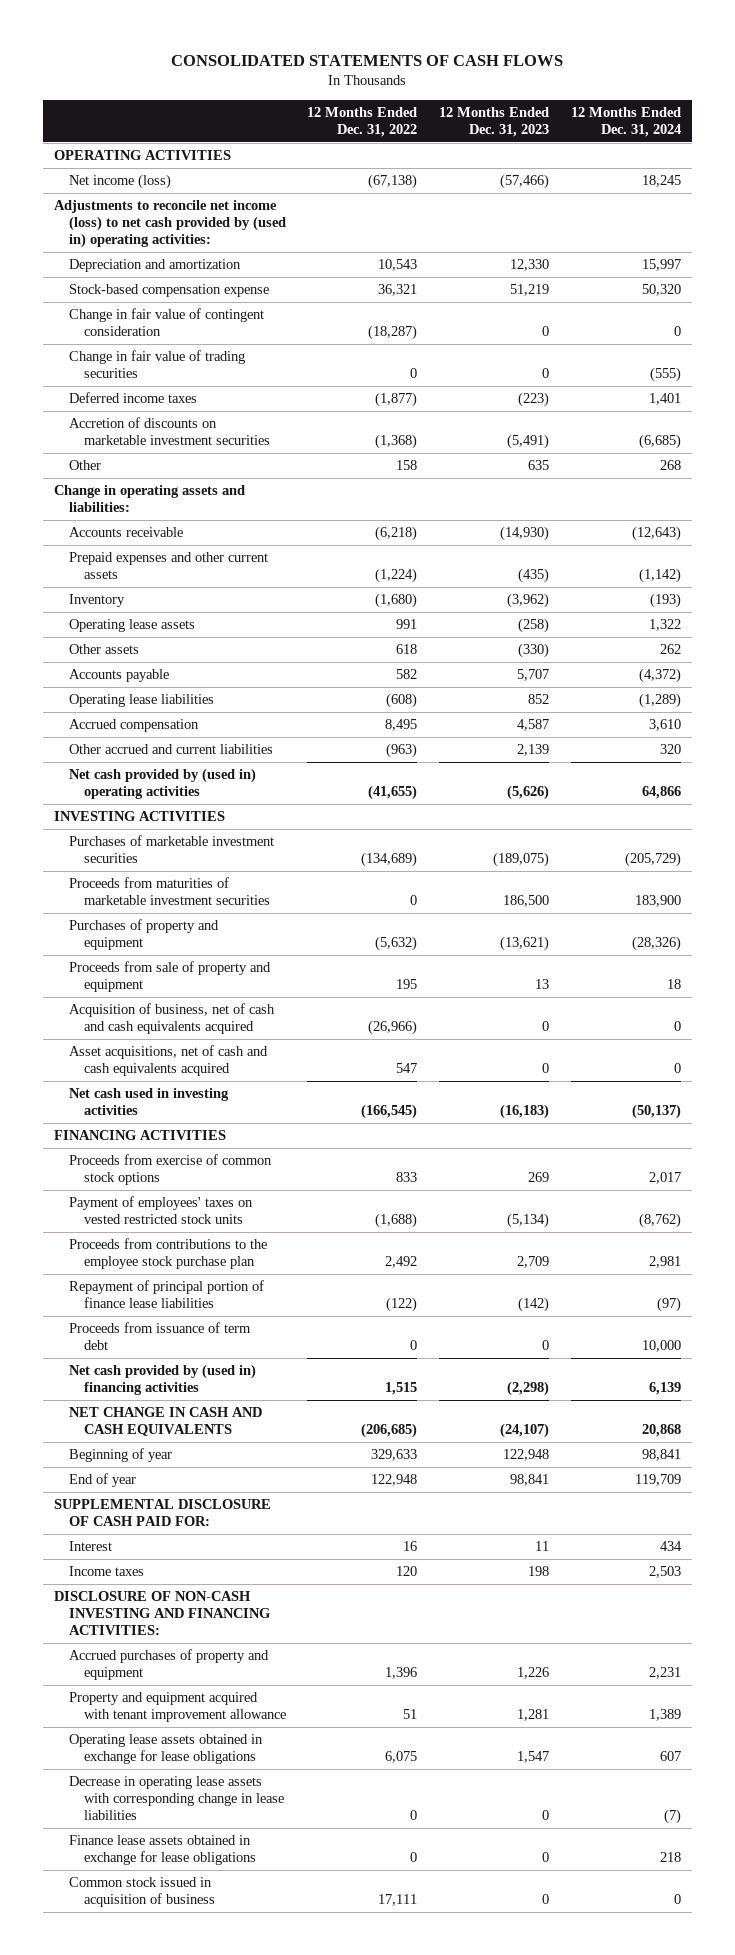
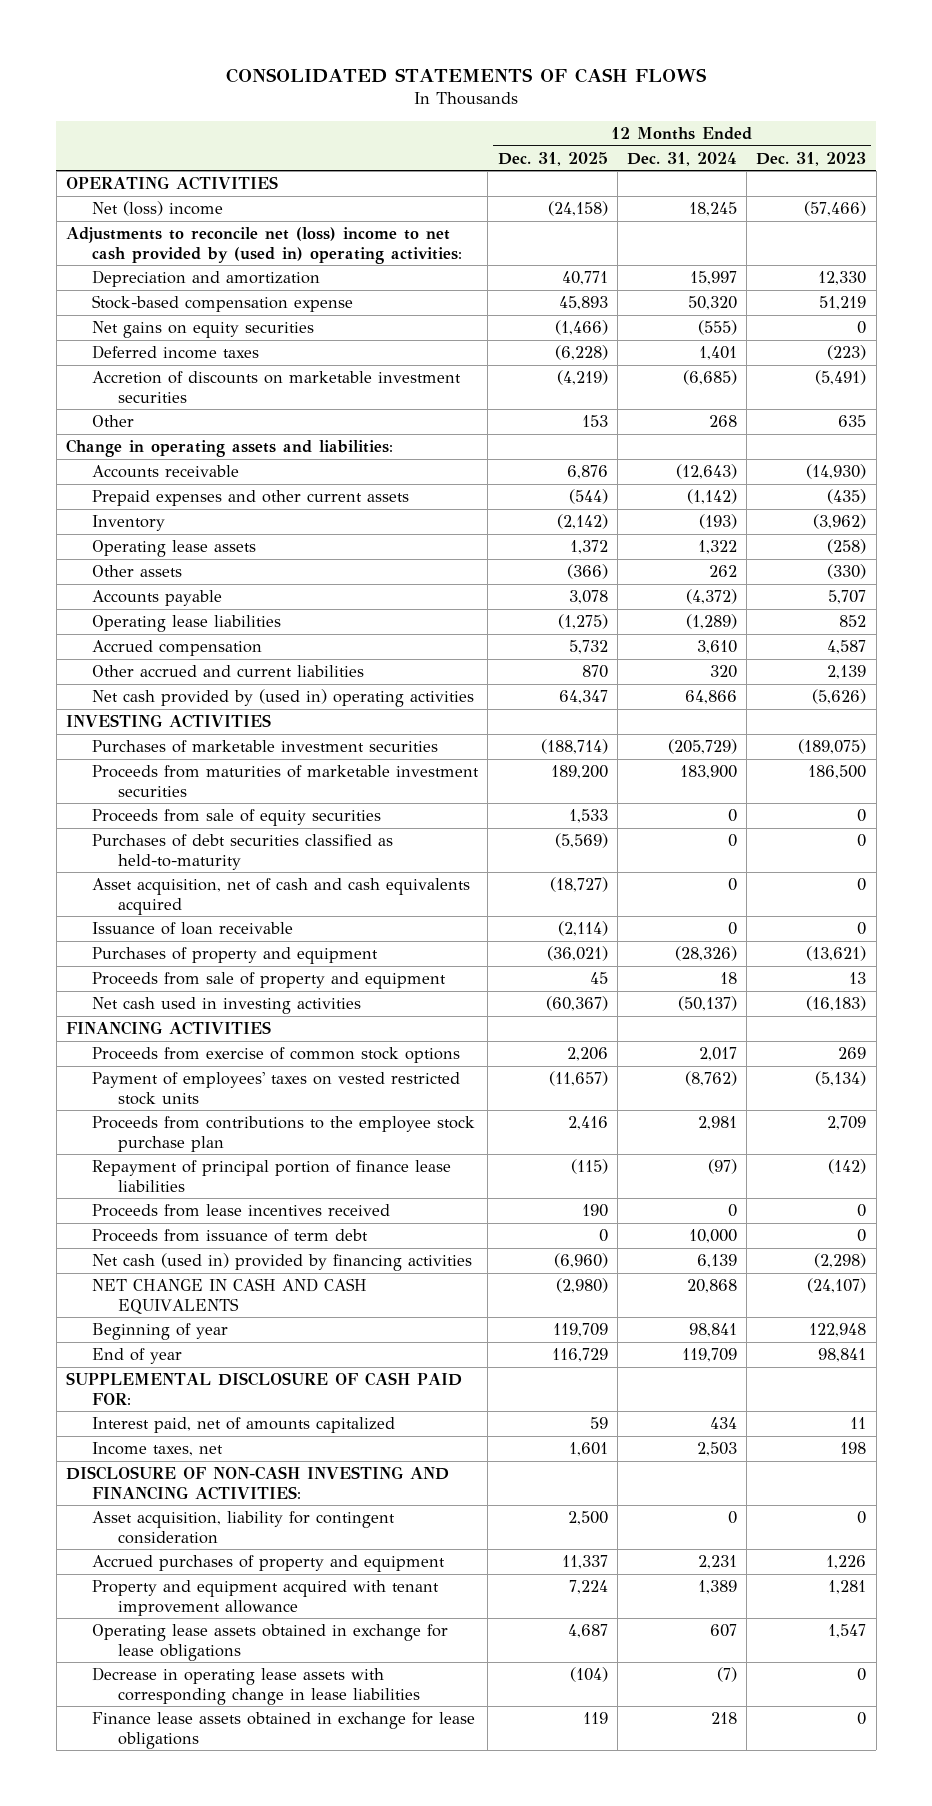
- | 12 Months Ended Dec. 31, 2022 | 12 Months Ended Dec. 31, 2023 | 12 Months Ended Dec. 31, 2024
+ | 12 Months Ended Dec. 31, 2025 | 12 Months Ended Dec. 31, 2024 | 12 Months Ended Dec. 31, 2023
- Net income (loss) | (67,138) | (57,466) | 18,245
- Adjustments to reconcile net income (loss) to net cash provided by (used in) operating activities:
+ Net (loss) income | (24,158) | 18,245 | (57,466)
+ Adjustments to reconcile net (loss) income to net cash provided by (used in) operating activities:
- Change in fair value of contingent consideration | (18,287) | 0 | 0
- Change in fair value of trading securities | 0 | 0 | (555)
+ Net gains on equity securities | (1,466) | (555) | 0
+ Proceeds from sale of equity securities | 1,533 | 0 | 0
+ Purchases of debt securities classified as held-to-maturity | (5,569) | 0 | 0
+ Asset acquisition, net of cash and cash equivalents acquired | (18,727) | 0 | 0
+ Issuance of loan receivable | (2,114) | 0 | 0
- Acquisition of business, net of cash and cash equivalents acquired | (26,966) | 0 | 0
- Asset acquisitions, net of cash and cash equivalents acquired | 547 | 0 | 0
+ Proceeds from lease incentives received | 190 | 0 | 0
- Net cash provided by (used in) financing activities | 1,515 | (2,298) | 6,139
+ Net cash (used in) provided by financing activities | (6,960) | 6,139 | (2,298)
- Interest | 16 | 11 | 434
- Income taxes | 120 | 198 | 2,503
+ Interest paid, net of amounts capitalized | 59 | 434 | 11
+ Income taxes, net | 1,601 | 2,503 | 198
+ Asset acquisition, liability for contingent consideration | 2,500 | 0 | 0
- Common stock issued in acquisition of business | 17,111 | 0 | 0

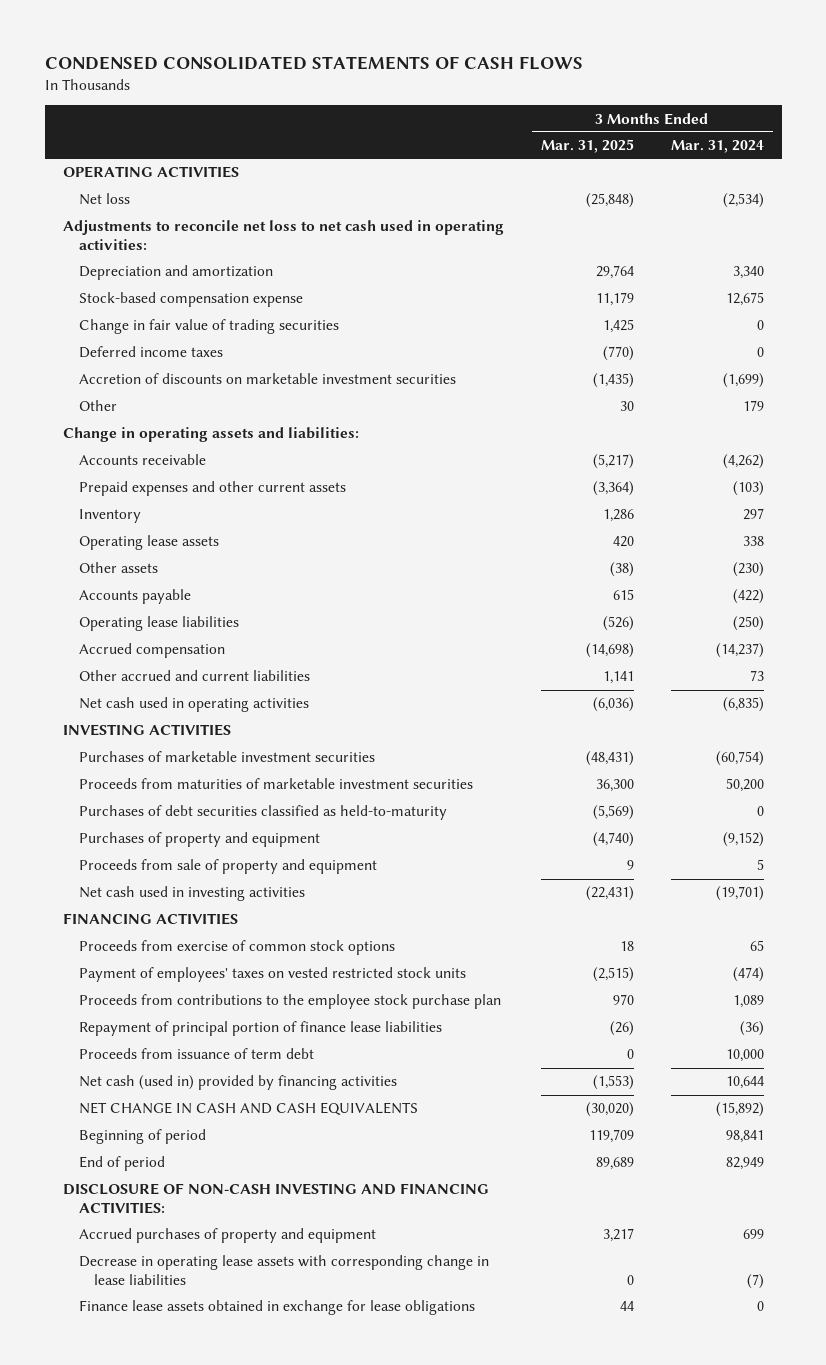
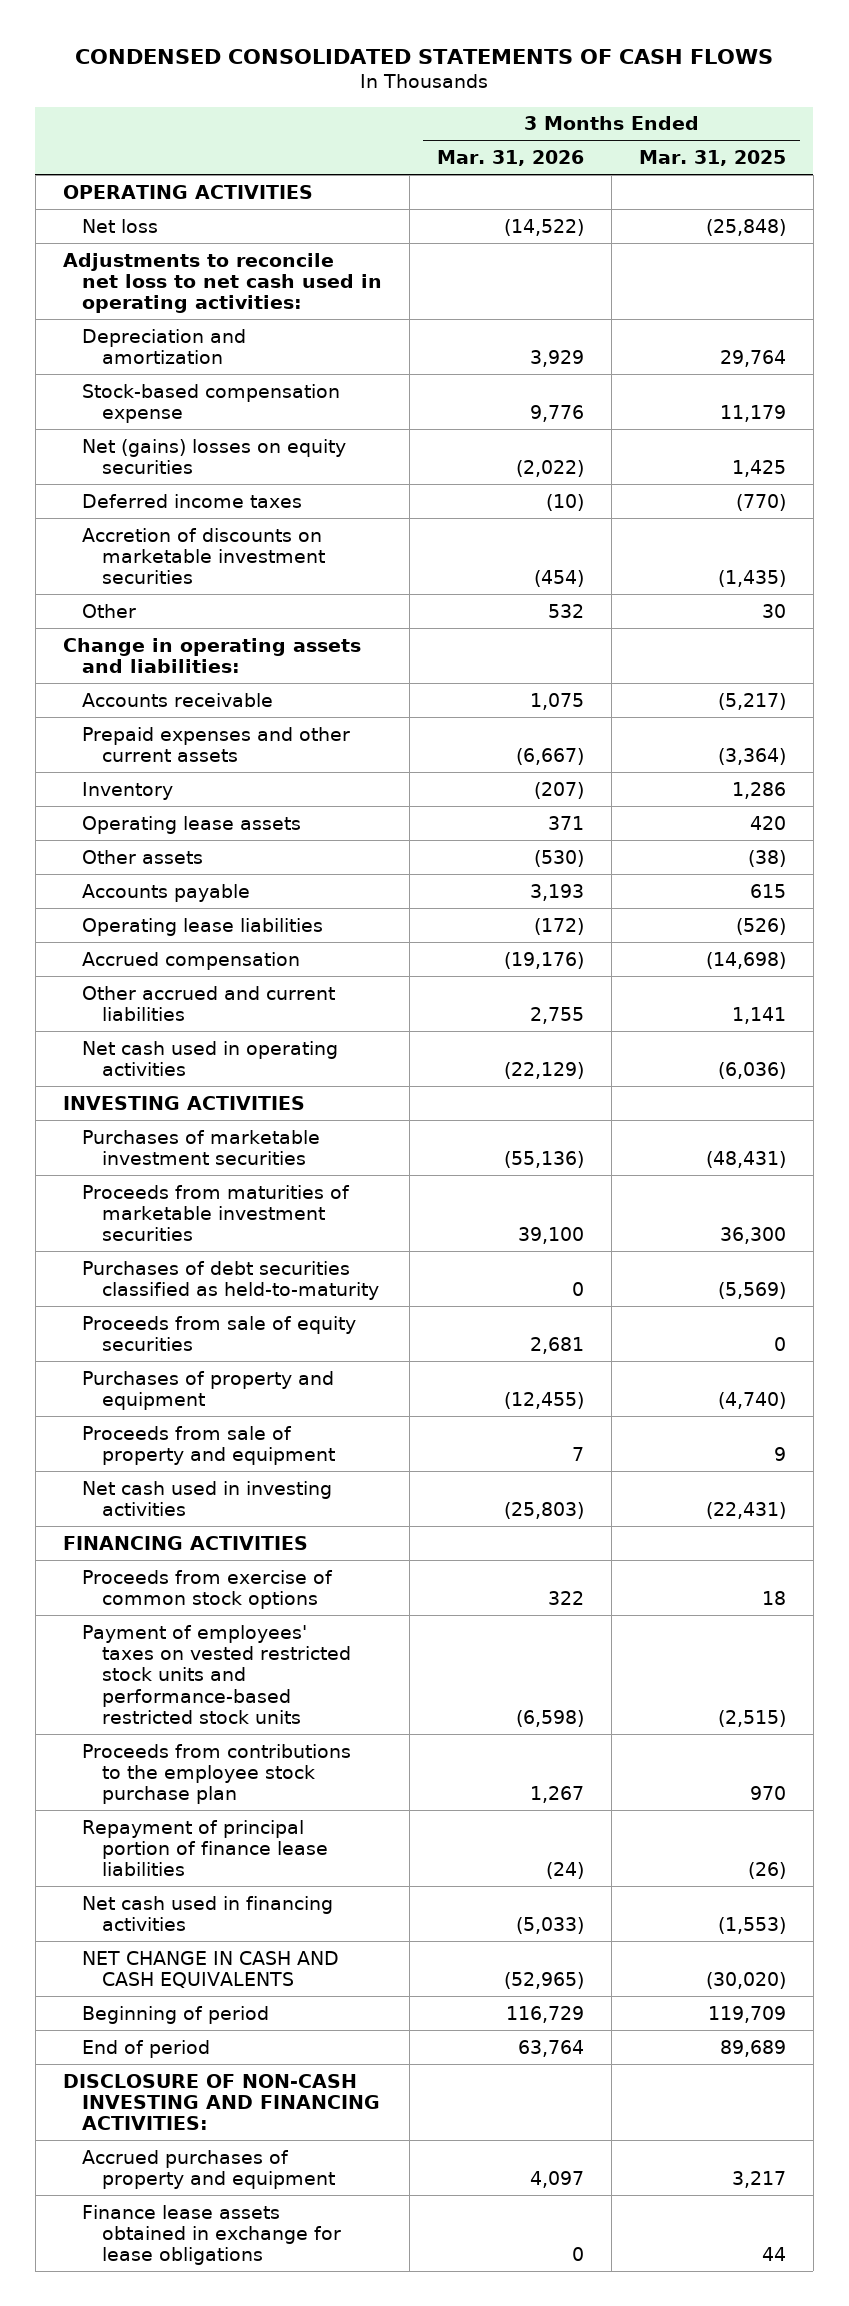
- | 3 Months Ended Mar. 31, 2025 | 3 Months Ended Mar. 31, 2024
+ | 3 Months Ended Mar. 31, 2026 | 3 Months Ended Mar. 31, 2025
- Change in fair value of trading securities | 1,425 | 0
+ Net (gains) losses on equity securities | (2,022) | 1,425
+ Proceeds from sale of equity securities | 2,681 | 0
- Payment of employees' taxes on vested restricted stock units | (2,515) | (474)
+ Payment of employees' taxes on vested restricted stock units and performance-based restricted stock units | (6,598) | (2,515)
- Proceeds from issuance of term debt | 0 | 10,000
- Net cash (used in) provided by financing activities | (1,553) | 10,644
+ Net cash used in financing activities | (5,033) | (1,553)
- Decrease in operating lease assets with corresponding change in lease liabilities | 0 | (7)

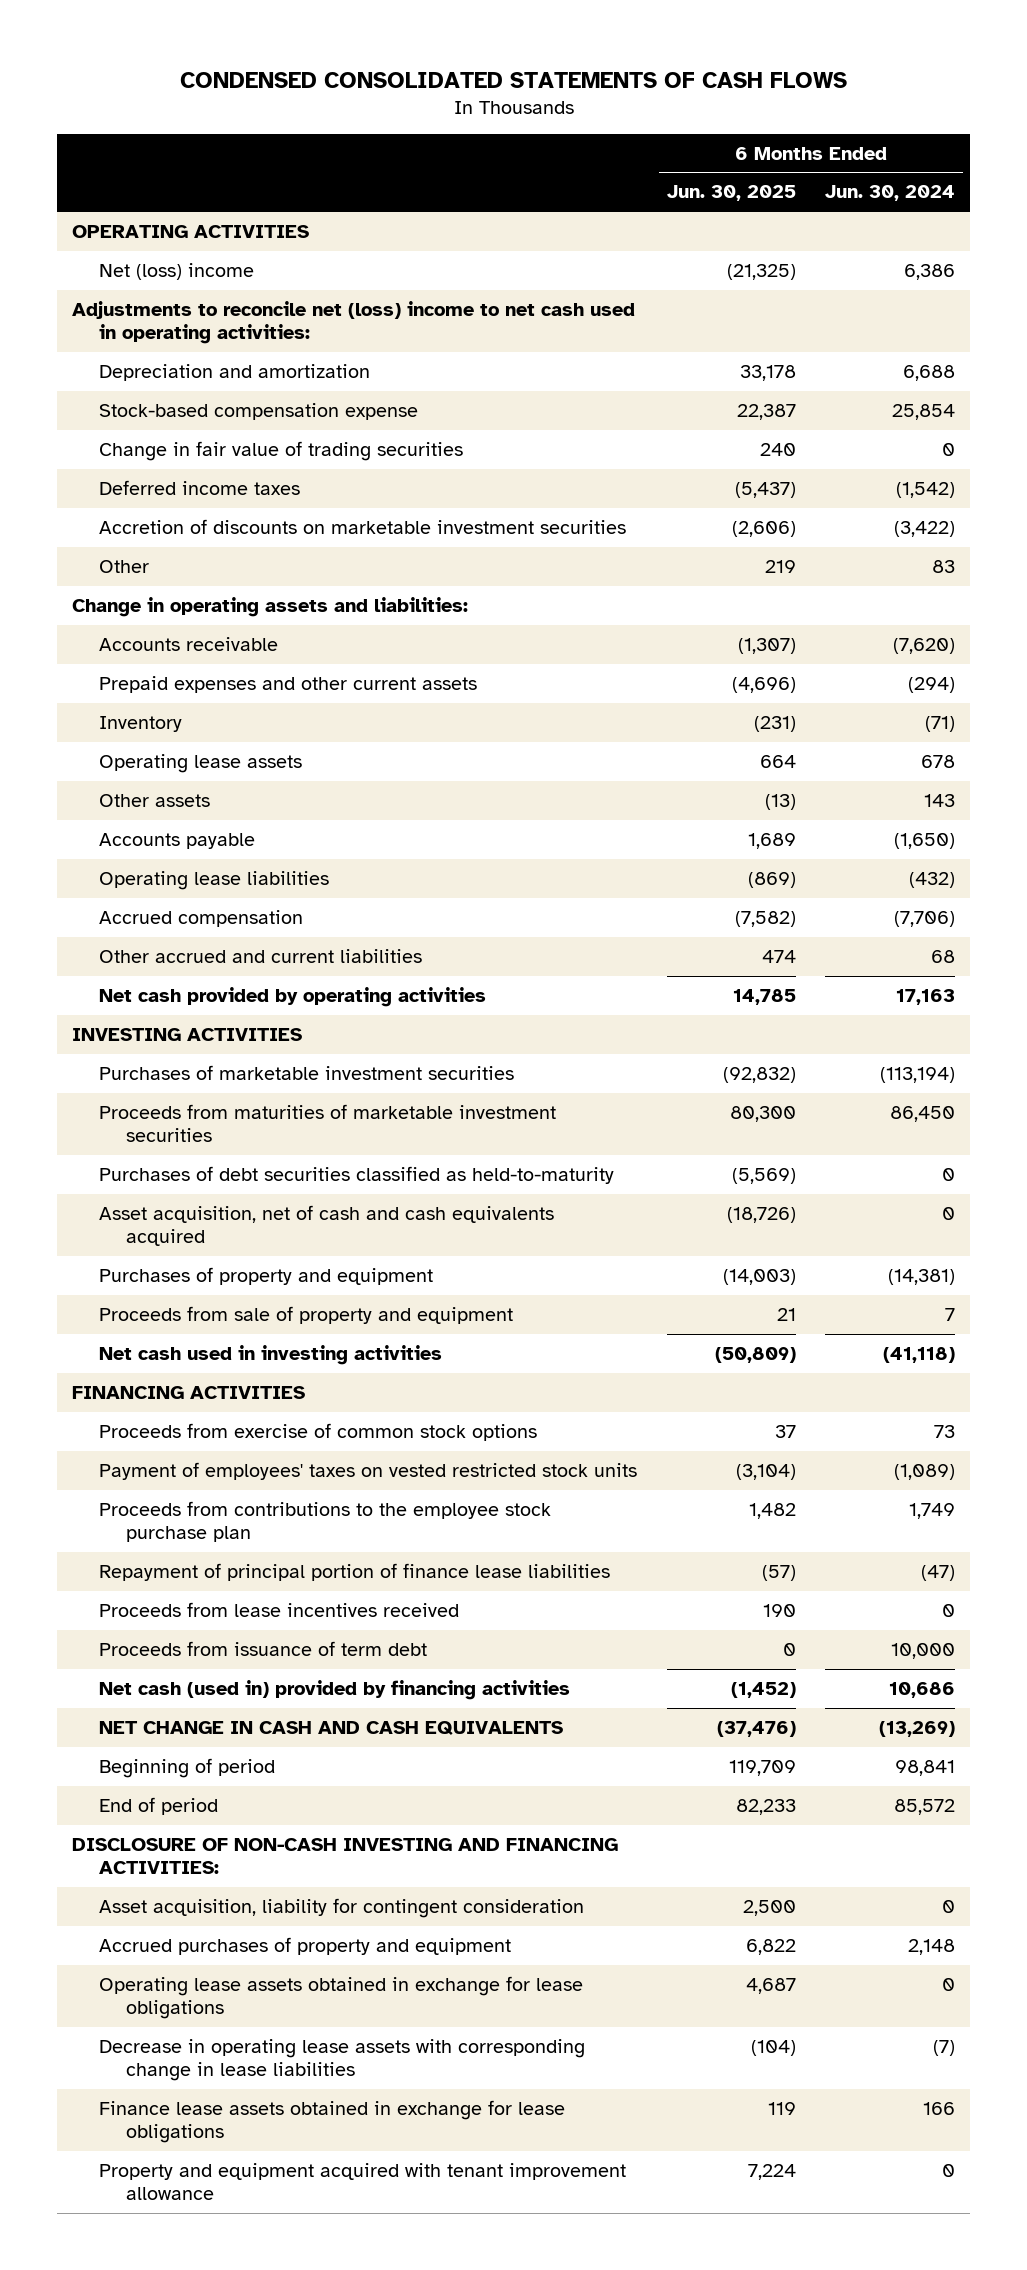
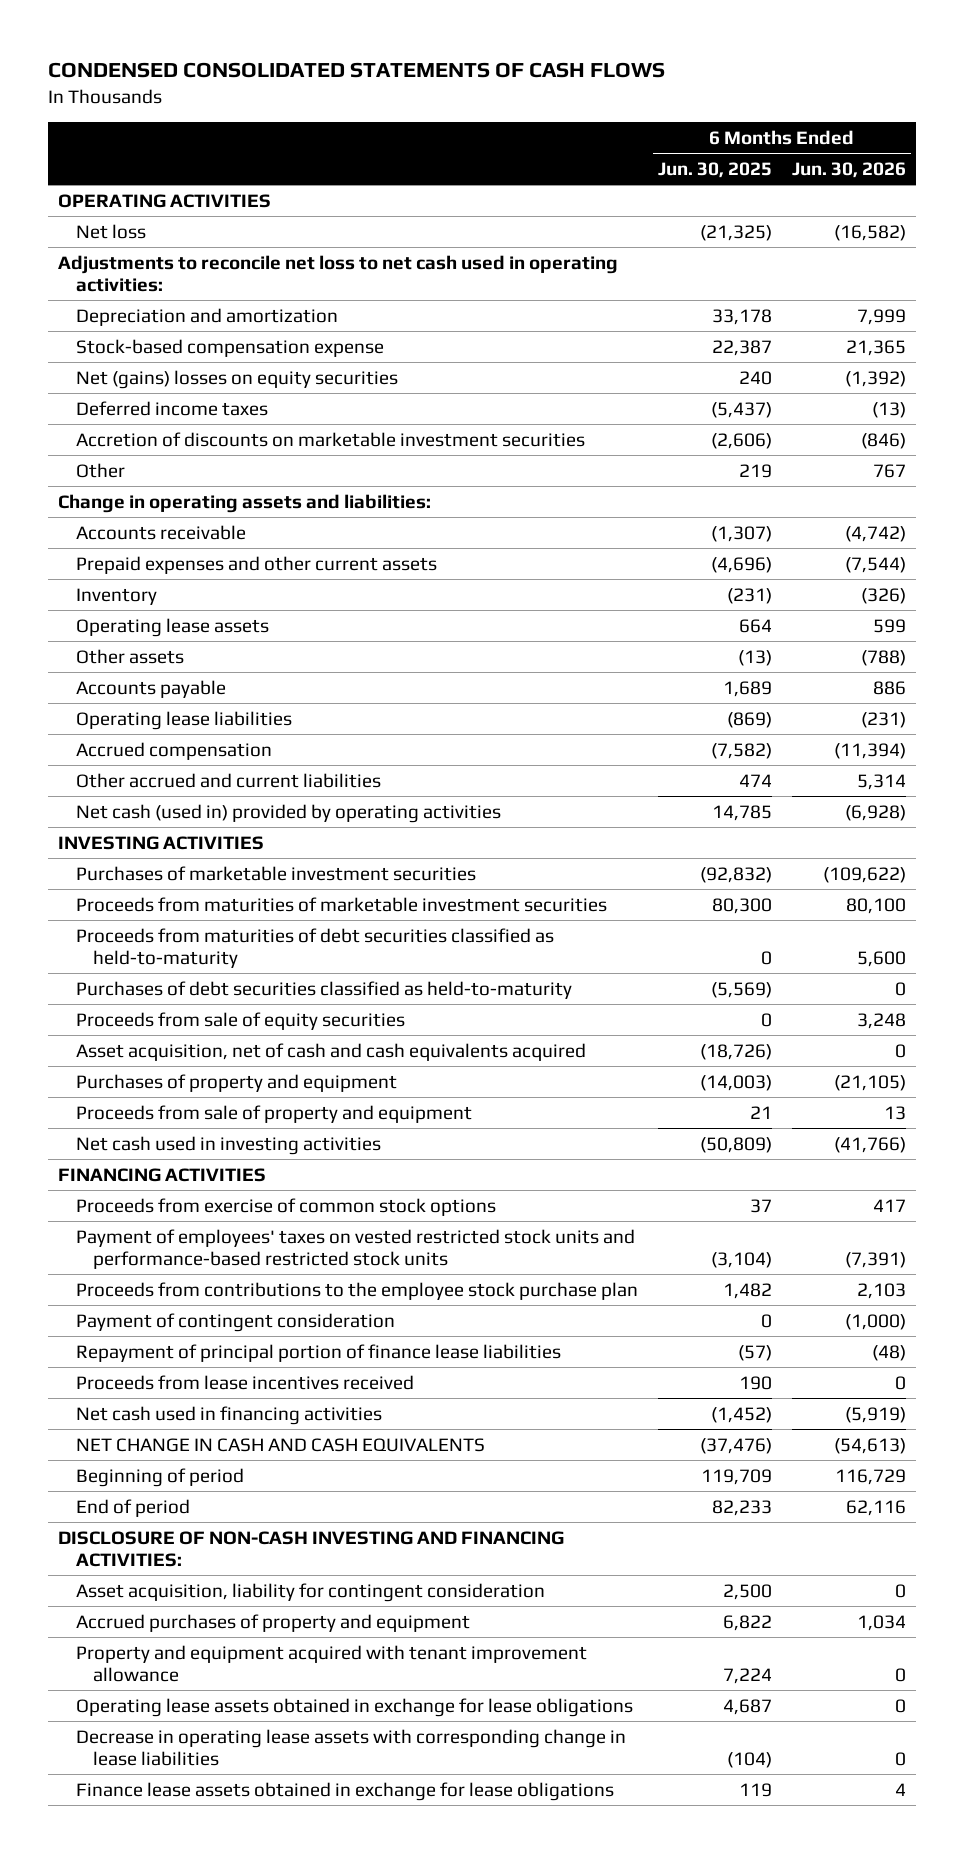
- | 6 Months Ended Jun. 30, 2025 | 6 Months Ended Jun. 30, 2024
+ | 6 Months Ended Jun. 30, 2025 | 6 Months Ended Jun. 30, 2026
- Net (loss) income | (21,325) | 6,386
- Adjustments to reconcile net (loss) income to net cash used in operating activities:
+ Net loss | (21,325) | (16,582)
+ Adjustments to reconcile net loss to net cash used in operating activities:
- Change in fair value of trading securities | 240 | 0
+ Net (gains) losses on equity securities | 240 | (1,392)
- Net cash provided by operating activities | 14,785 | 17,163
+ Net cash (used in) provided by operating activities | 14,785 | (6,928)
+ Proceeds from maturities of debt securities classified as held-to-maturity | 0 | 5,600
+ Proceeds from sale of equity securities | 0 | 3,248
- Payment of employees' taxes on vested restricted stock units | (3,104) | (1,089)
+ Payment of employees' taxes on vested restricted stock units and performance-based restricted stock units | (3,104) | (7,391)
+ Payment of contingent consideration | 0 | (1,000)
- Proceeds from issuance of term debt | 0 | 10,000
- Net cash (used in) provided by financing activities | (1,452) | 10,686
+ Net cash used in financing activities | (1,452) | (5,919)
moved up: Property and equipment acquired with tenant improvement allowance | 7,224 | 0

